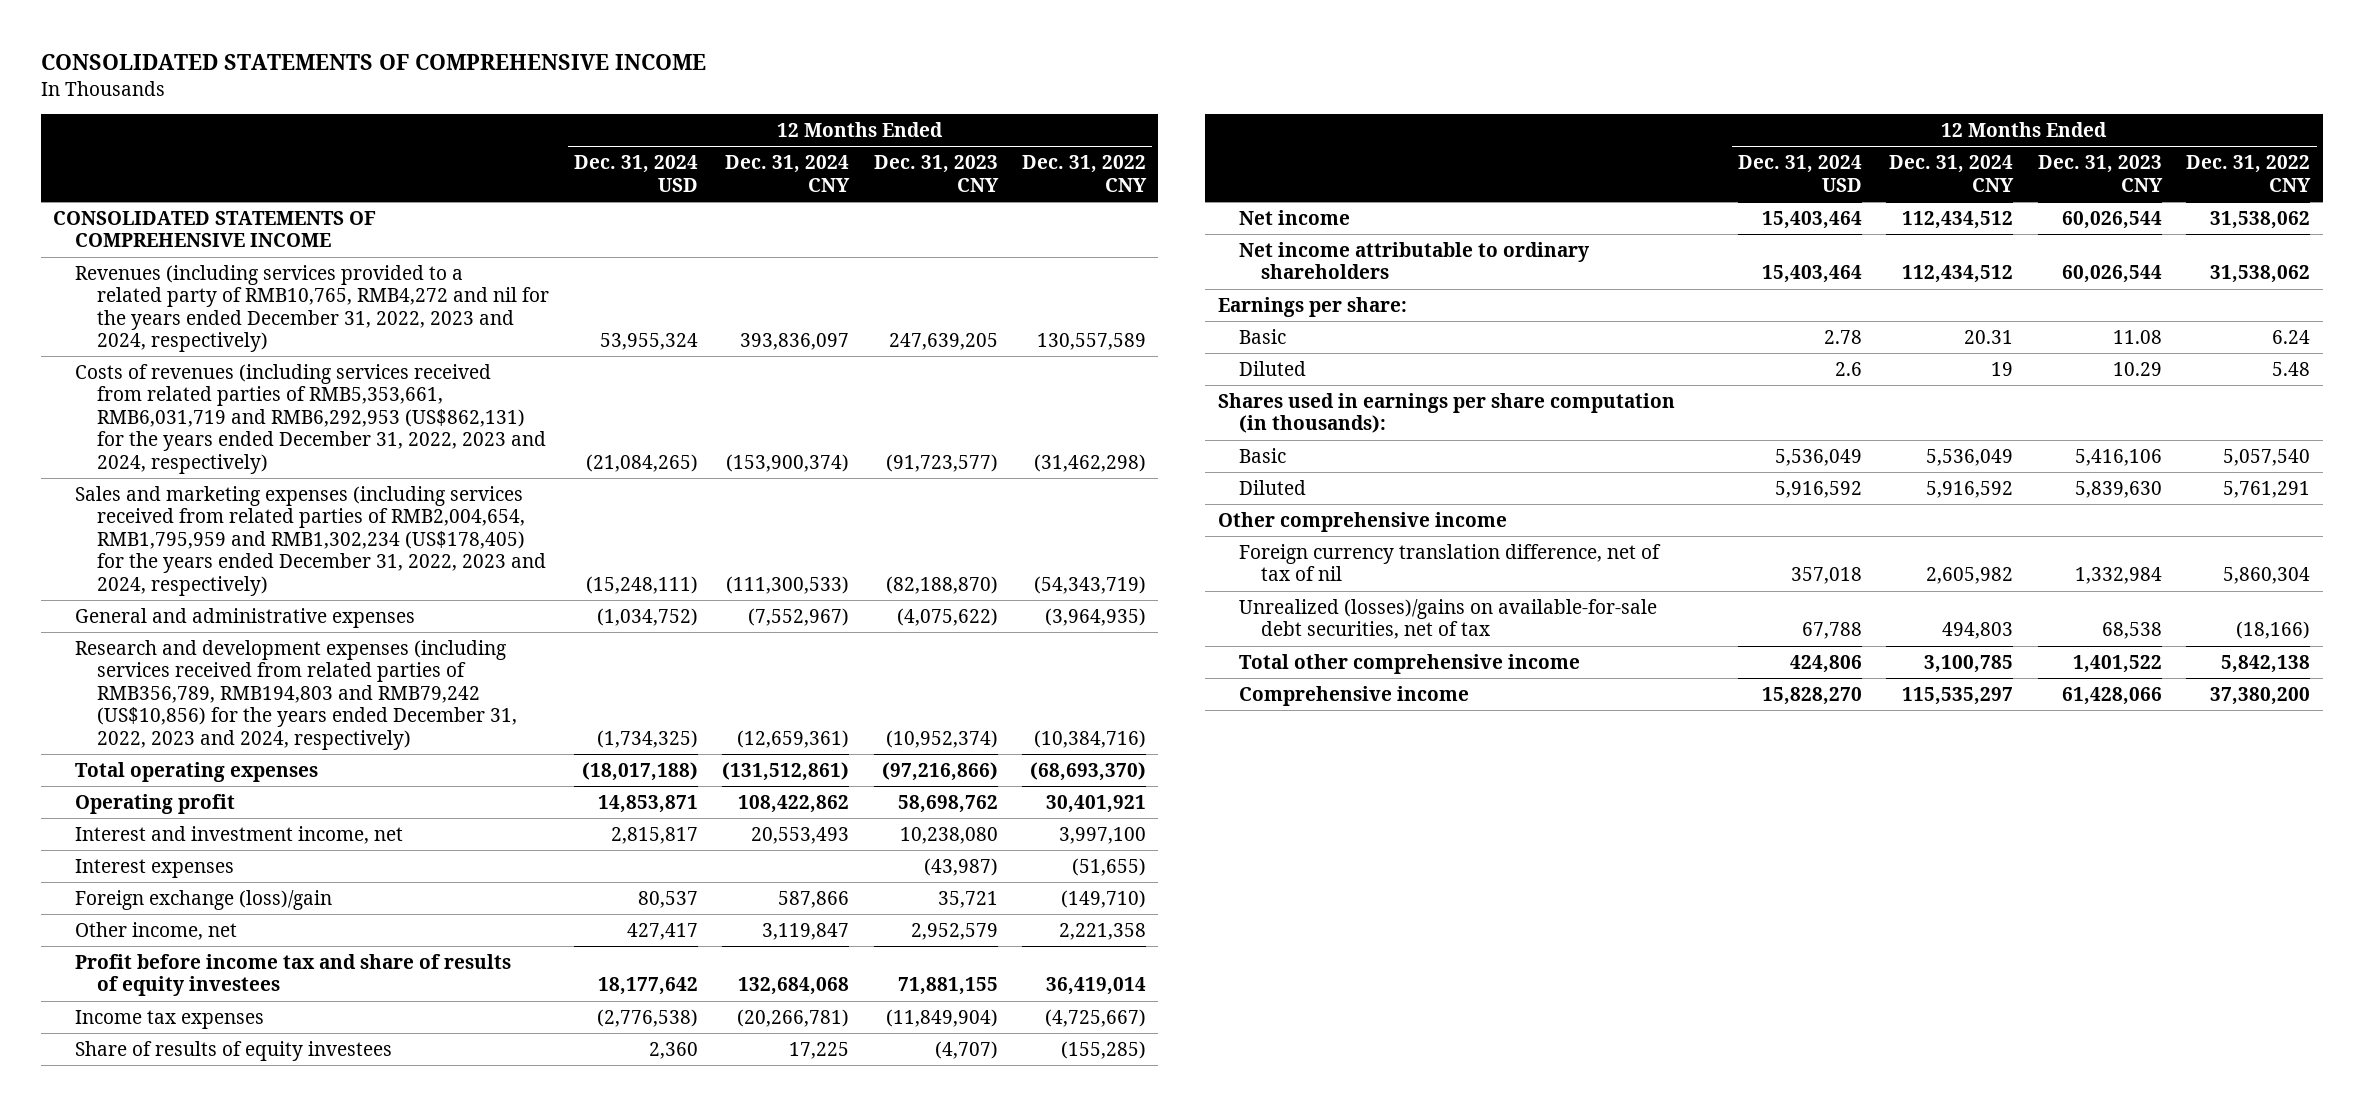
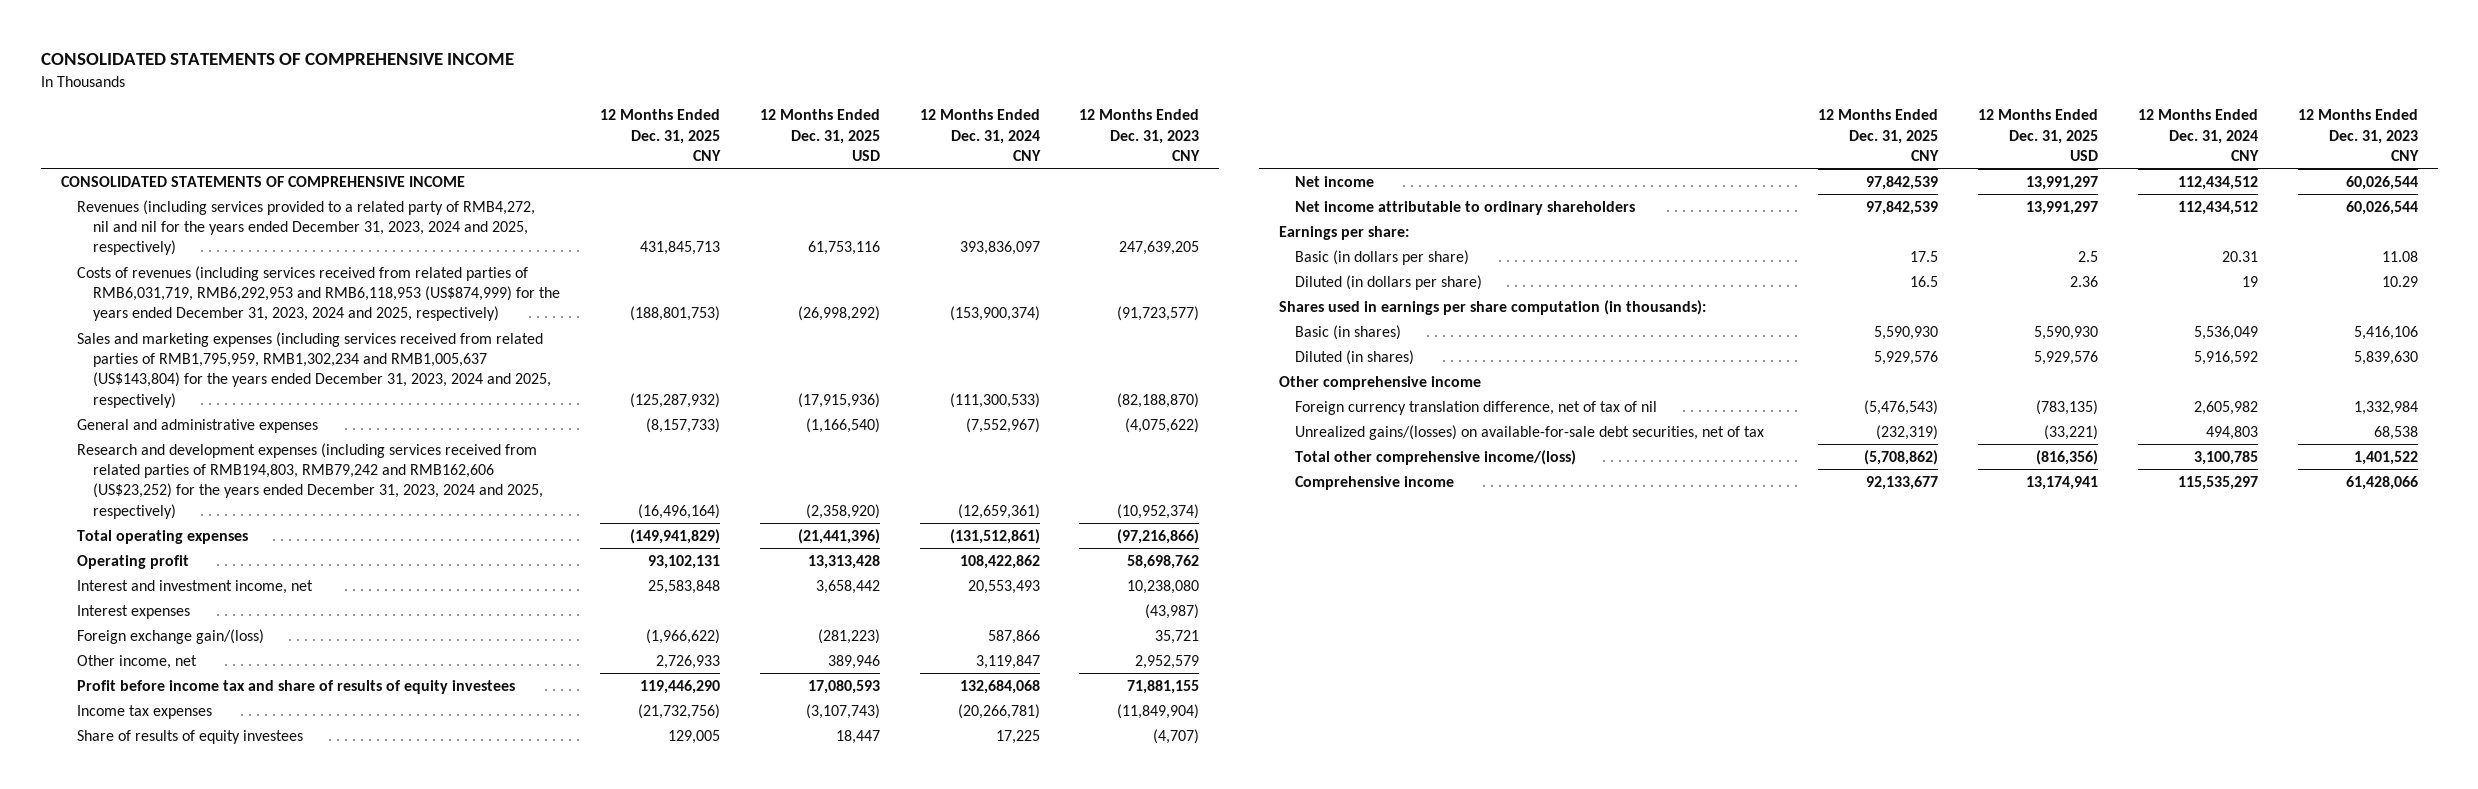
- | 12 Months Ended Dec. 31, 2024 USD | 12 Months Ended Dec. 31, 2024 CNY | 12 Months Ended Dec. 31, 2023 CNY | 12 Months Ended Dec. 31, 2022 CNY
+ | 12 Months Ended Dec. 31, 2025 CNY | 12 Months Ended Dec. 31, 2025 USD | 12 Months Ended Dec. 31, 2024 CNY | 12 Months Ended Dec. 31, 2023 CNY
- Revenues (including services provided to a related party of RMB10,765, RMB4,272 and nil for the years ended December 31, 2022, 2023 and 2024, respectively) | 53,955,324 | 393,836,097 | 247,639,205 | 130,557,589
- Costs of revenues (including services received from related parties of RMB5,353,661, RMB6,031,719 and RMB6,292,953 (US$862,131) for the years ended December 31, 2022, 2023 and 2024, respectively) | (21,084,265) | (153,900,374) | (91,723,577) | (31,462,298)
- Sales and marketing expenses (including services received from related parties of RMB2,004,654, RMB1,795,959 and RMB1,302,234 (US$178,405) for the years ended December 31, 2022, 2023 and 2024, respectively) | (15,248,111) | (111,300,533) | (82,188,870) | (54,343,719)
+ Revenues (including services provided to a related party of RMB4,272, nil and nil for the years ended December 31, 2023, 2024 and 2025, respectively) | 431,845,713 | 61,753,116 | 393,836,097 | 247,639,205
+ Costs of revenues (including services received from related parties of RMB6,031,719, RMB6,292,953 and RMB6,118,953 (US$874,999) for the years ended December 31, 2023, 2024 and 2025, respectively) | (188,801,753) | (26,998,292) | (153,900,374) | (91,723,577)
+ Sales and marketing expenses (including services received from related parties of RMB1,795,959, RMB1,302,234 and RMB1,005,637 (US$143,804) for the years ended December 31, 2023, 2024 and 2025, respectively) | (125,287,932) | (17,915,936) | (111,300,533) | (82,188,870)
- Research and development expenses (including services received from related parties of RMB356,789, RMB194,803 and RMB79,242 (US$10,856) for the years ended December 31, 2022, 2023 and 2024, respectively) | (1,734,325) | (12,659,361) | (10,952,374) | (10,384,716)
+ Research and development expenses (including services received from related parties of RMB194,803, RMB79,242 and RMB162,606 (US$23,252) for the years ended December 31, 2023, 2024 and 2025, respectively) | (16,496,164) | (2,358,920) | (12,659,361) | (10,952,374)
- Foreign exchange (loss)/gain | 80,537 | 587,866 | 35,721 | (149,710)
+ Foreign exchange gain/(loss) | (1,966,622) | (281,223) | 587,866 | 35,721
- Basic | 2.78 | 20.31 | 11.08 | 6.24
- Diluted | 2.6 | 19 | 10.29 | 5.48
+ Basic (in dollars per share) | 17.5 | 2.5 | 20.31 | 11.08
+ Diluted (in dollars per share) | 16.5 | 2.36 | 19 | 10.29
- Basic | 5,536,049 | 5,536,049 | 5,416,106 | 5,057,540
- Diluted | 5,916,592 | 5,916,592 | 5,839,630 | 5,761,291
+ Basic (in shares) | 5,590,930 | 5,590,930 | 5,536,049 | 5,416,106
+ Diluted (in shares) | 5,929,576 | 5,929,576 | 5,916,592 | 5,839,630
- Unrealized (losses)/gains on available-for-sale debt securities, net of tax | 67,788 | 494,803 | 68,538 | (18,166)
- Total other comprehensive income | 424,806 | 3,100,785 | 1,401,522 | 5,842,138
+ Unrealized gains/(losses) on available-for-sale debt securities, net of tax | (232,319) | (33,221) | 494,803 | 68,538
+ Total other comprehensive income/(loss) | (5,708,862) | (816,356) | 3,100,785 | 1,401,522

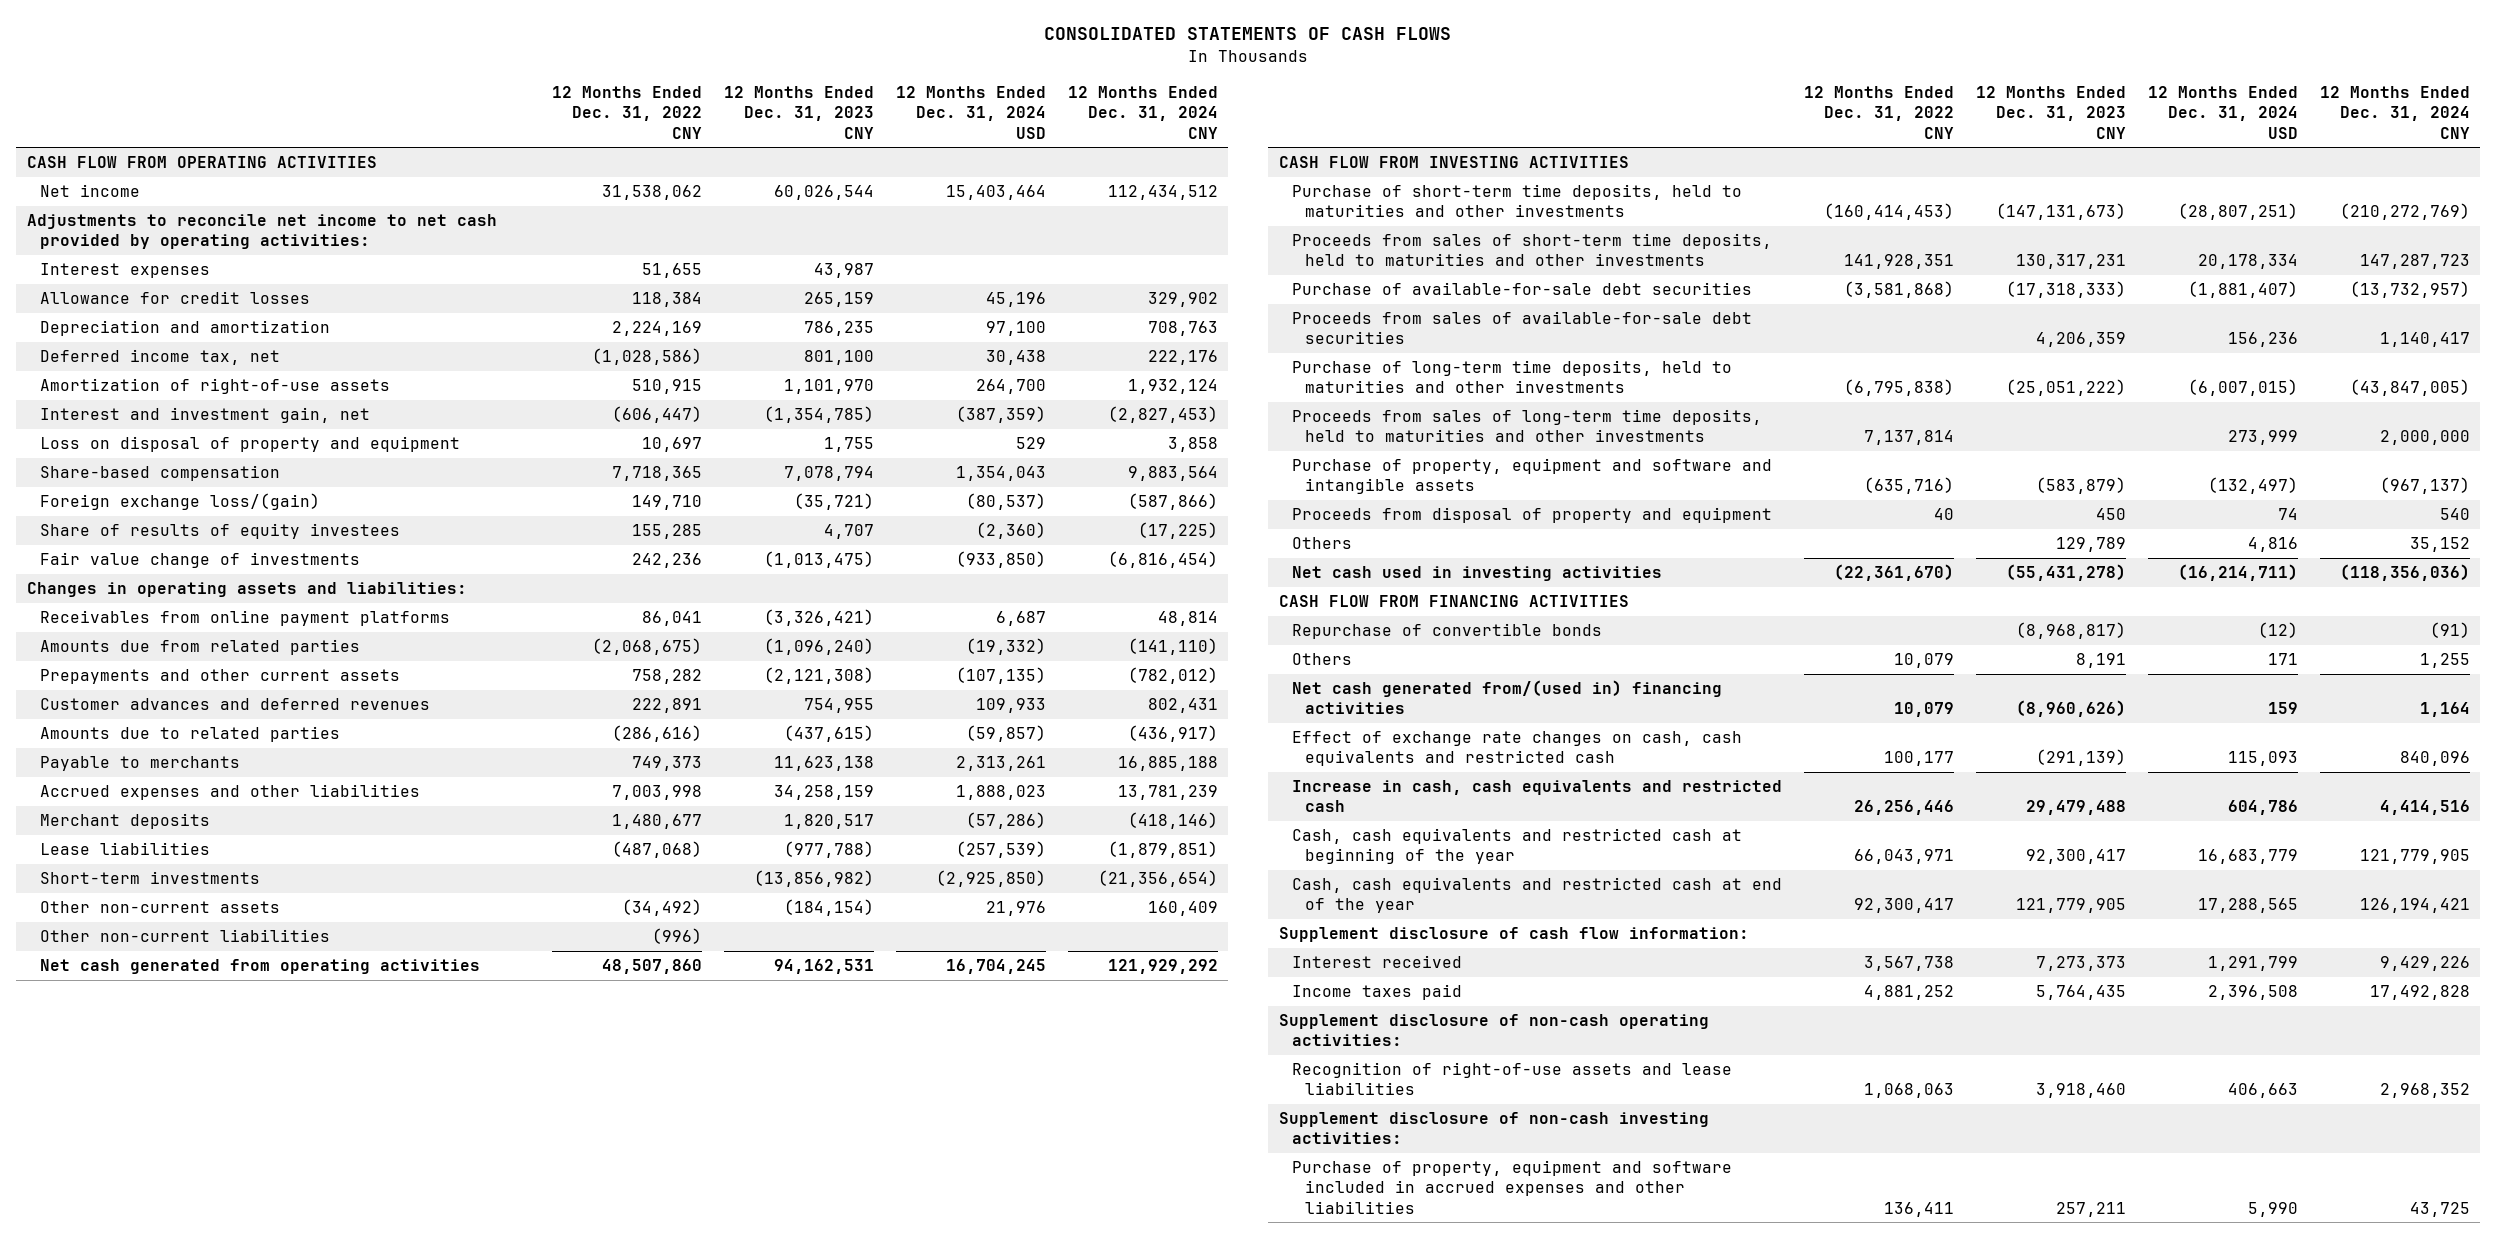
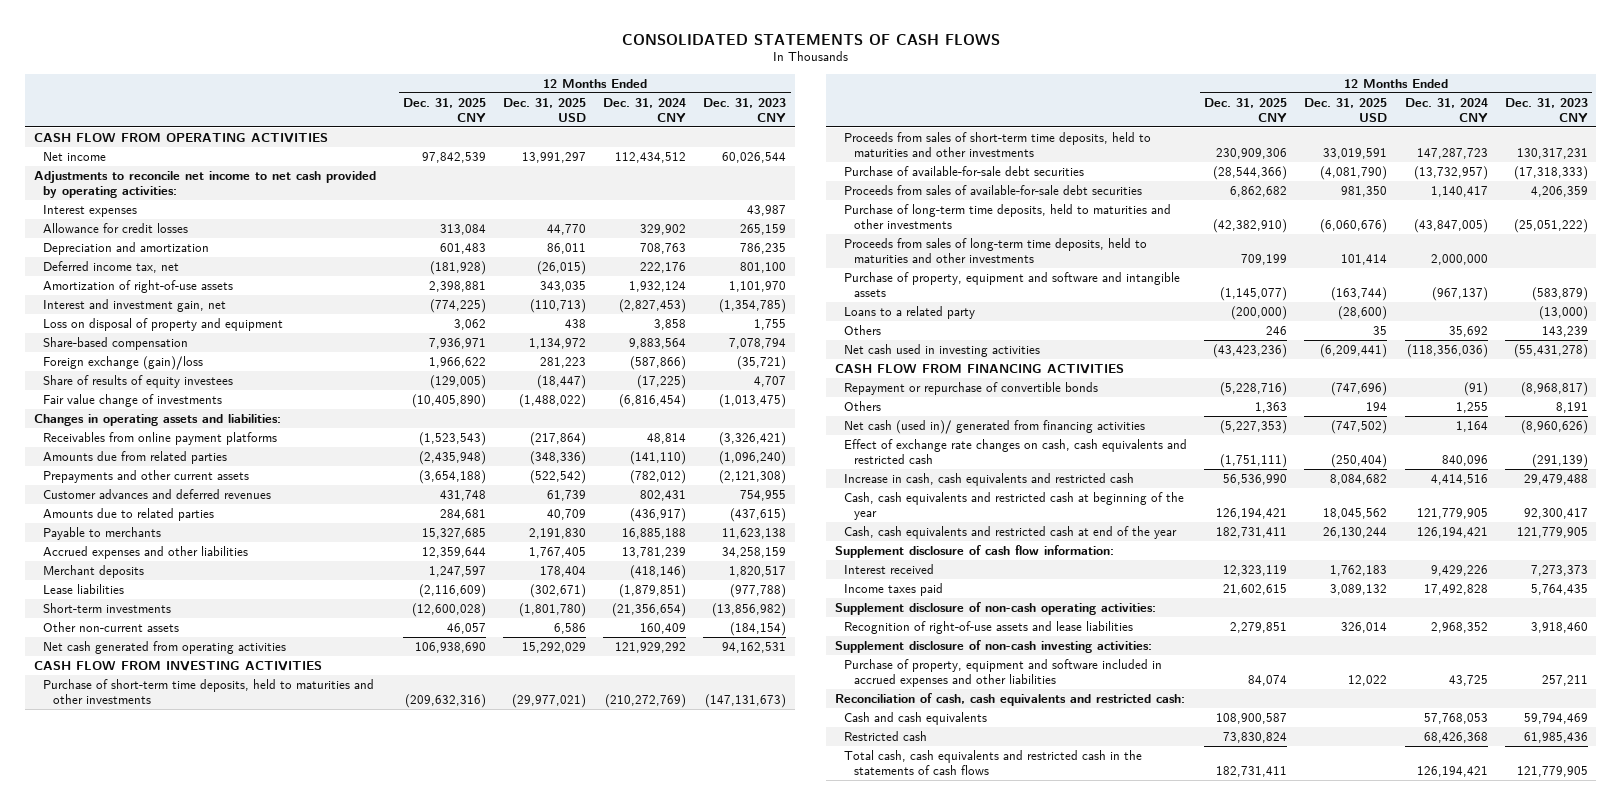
- | 12 Months Ended Dec. 31, 2022 CNY | 12 Months Ended Dec. 31, 2023 CNY | 12 Months Ended Dec. 31, 2024 USD | 12 Months Ended Dec. 31, 2024 CNY
+ | 12 Months Ended Dec. 31, 2025 CNY | 12 Months Ended Dec. 31, 2025 USD | 12 Months Ended Dec. 31, 2024 CNY | 12 Months Ended Dec. 31, 2023 CNY
- Foreign exchange loss/(gain) | 149,710 | (35,721) | (80,537) | (587,866)
+ Foreign exchange (gain)/loss | 1,966,622 | 281,223 | (587,866) | (35,721)
- Other non-current liabilities | (996) | | |
- Proceeds from disposal of property and equipment | 40 | 450 | 74 | 540
- Others | | 129,789 | 4,816 | 35,152
+ Loans to a related party | (200,000) | (28,600) | | (13,000)
+ Others | 246 | 35 | 35,692 | 143,239
- Repurchase of convertible bonds | | (8,968,817) | (12) | (91)
+ Repayment or repurchase of convertible bonds | (5,228,716) | (747,696) | (91) | (8,968,817)
- Net cash generated from/(used in) financing activities | 10,079 | (8,960,626) | 159 | 1,164
+ Net cash (used in)/ generated from financing activities | (5,227,353) | (747,502) | 1,164 | (8,960,626)
+ Reconciliation of cash, cash equivalents and restricted cash:
+ Cash and cash equivalents | 108,900,587 | | 57,768,053 | 59,794,469
+ Restricted cash | 73,830,824 | | 68,426,368 | 61,985,436
+ Total cash, cash equivalents and restricted cash in the statements of cash flows | 182,731,411 | | 126,194,421 | 121,779,905

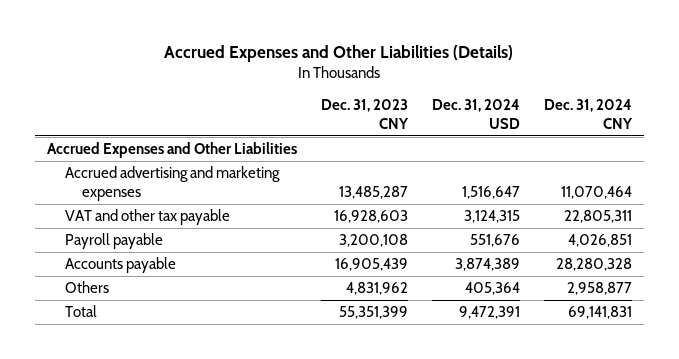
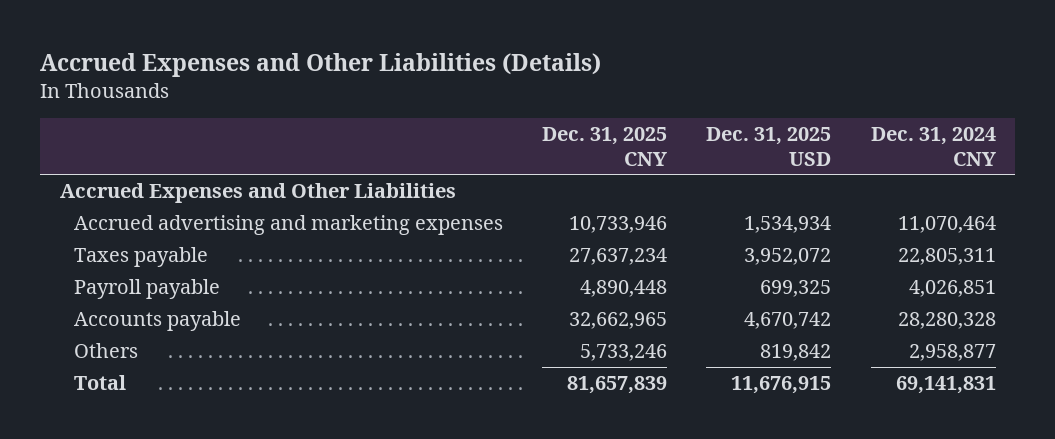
- | Dec. 31, 2023 CNY | Dec. 31, 2024 USD | Dec. 31, 2024 CNY
+ | Dec. 31, 2025 CNY | Dec. 31, 2025 USD | Dec. 31, 2024 CNY
- VAT and other tax payable | 16,928,603 | 3,124,315 | 22,805,311
+ Taxes payable | 27,637,234 | 3,952,072 | 22,805,311

